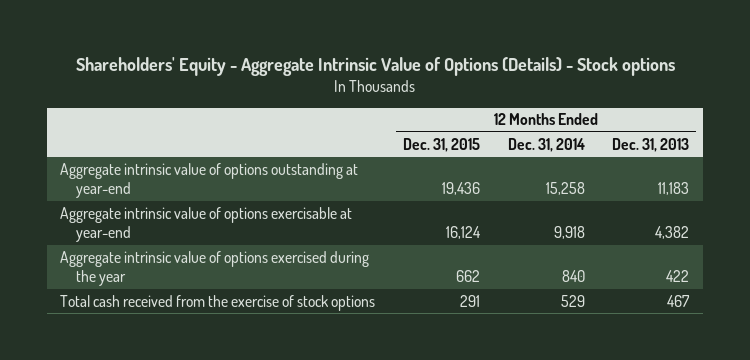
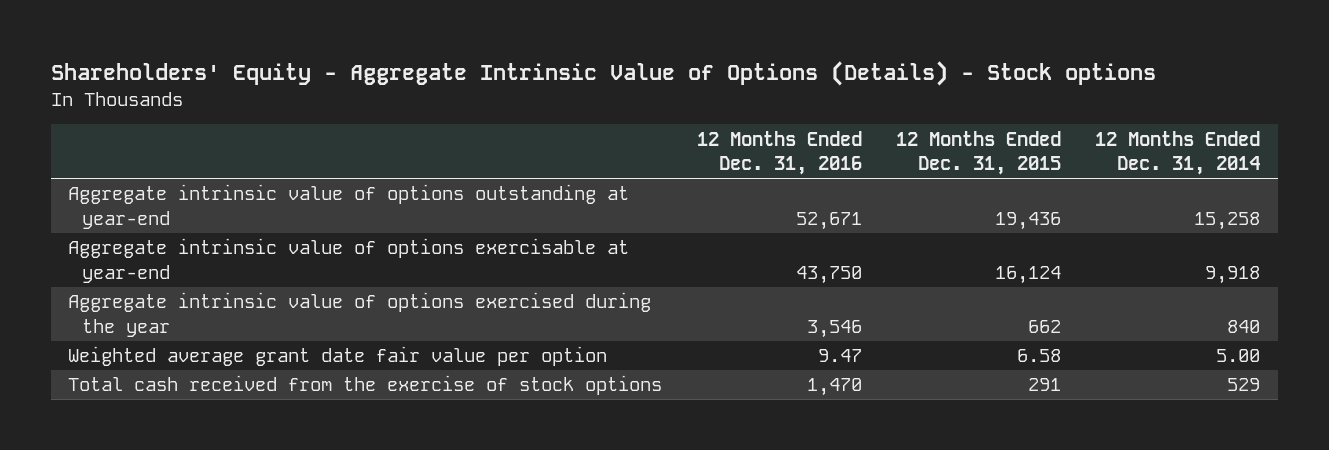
- | 12 Months Ended Dec. 31, 2015 | 12 Months Ended Dec. 31, 2014 | 12 Months Ended Dec. 31, 2013
+ | 12 Months Ended Dec. 31, 2016 | 12 Months Ended Dec. 31, 2015 | 12 Months Ended Dec. 31, 2014
+ Weighted average grant date fair value per option | 9.47 | 6.58 | 5.00

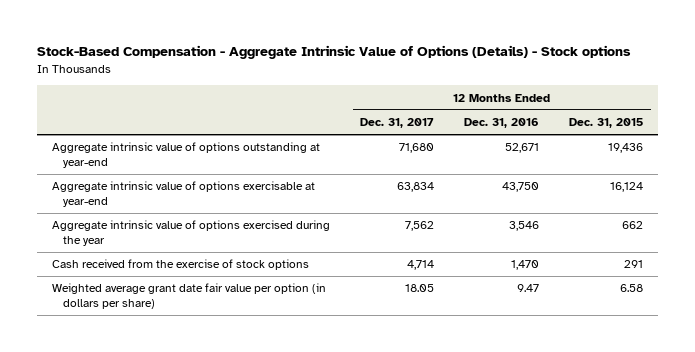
- Shareholders' Equity - Aggregate Intrinsic Value of Options (Details) - Stock options
+ Stock-Based Compensation - Aggregate Intrinsic Value of Options (Details) - Stock options
- | 12 Months Ended Dec. 31, 2016 | 12 Months Ended Dec. 31, 2015 | 12 Months Ended Dec. 31, 2014
+ | 12 Months Ended Dec. 31, 2017 | 12 Months Ended Dec. 31, 2016 | 12 Months Ended Dec. 31, 2015
- Weighted average grant date fair value per option | 9.47 | 6.58 | 5.00
- Total cash received from the exercise of stock options | 1,470 | 291 | 529
+ Cash received from the exercise of stock options | 4,714 | 1,470 | 291
+ Weighted average grant date fair value per option (in dollars per share) | 18.05 | 9.47 | 6.58

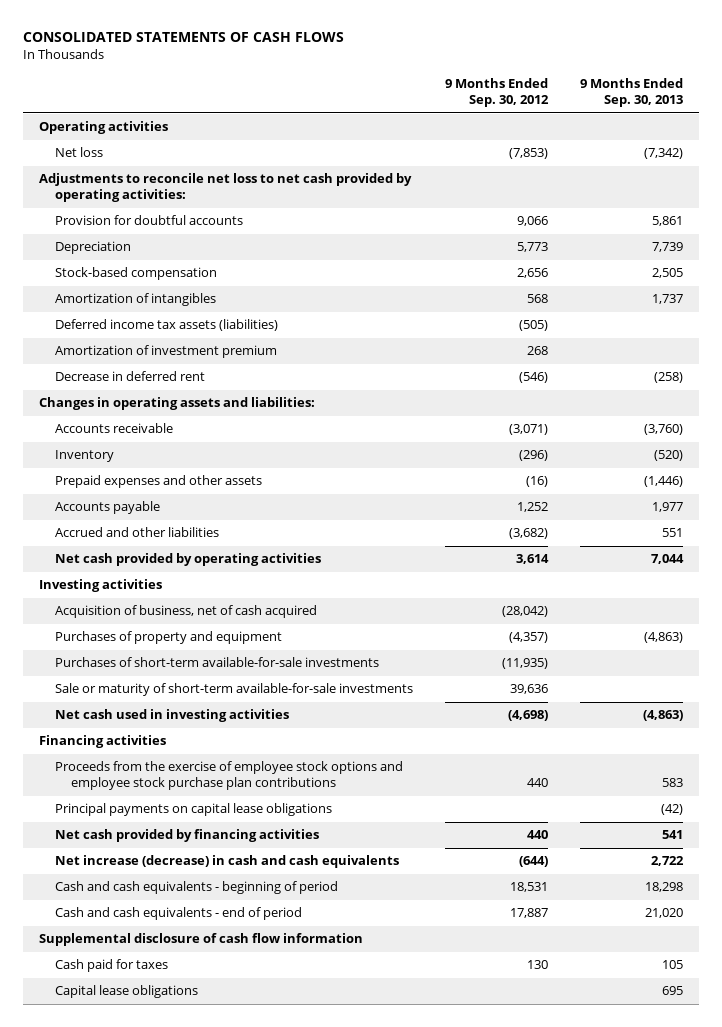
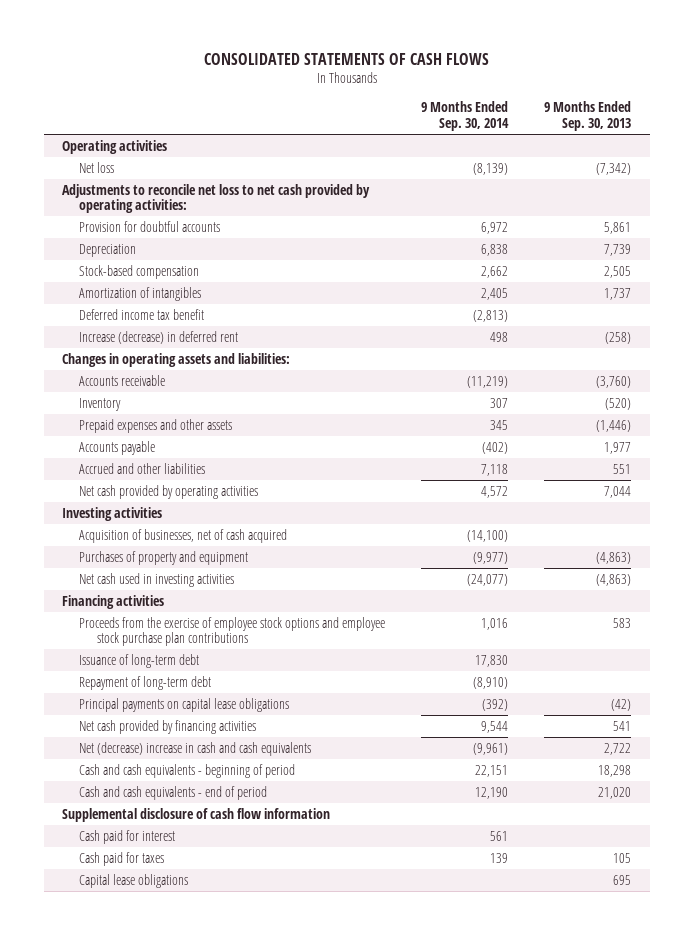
- | 9 Months Ended Sep. 30, 2012 | 9 Months Ended Sep. 30, 2013
+ | 9 Months Ended Sep. 30, 2014 | 9 Months Ended Sep. 30, 2013
- Deferred income tax assets (liabilities) | (505) |
- Amortization of investment premium | 268 |
- Decrease in deferred rent | (546) | (258)
+ Deferred income tax benefit | (2,813) |
+ Increase (decrease) in deferred rent | 498 | (258)
- Acquisition of business, net of cash acquired | (28,042) |
+ Acquisition of businesses, net of cash acquired | (14,100) |
- Purchases of short-term available-for-sale investments | (11,935) |
- Sale or maturity of short-term available-for-sale investments | 39,636 |
+ Issuance of long-term debt | 17,830 |
+ Repayment of long-term debt | (8,910) |
- Net increase (decrease) in cash and cash equivalents | (644) | 2,722
+ Net (decrease) increase in cash and cash equivalents | (9,961) | 2,722
+ Cash paid for interest | 561 |

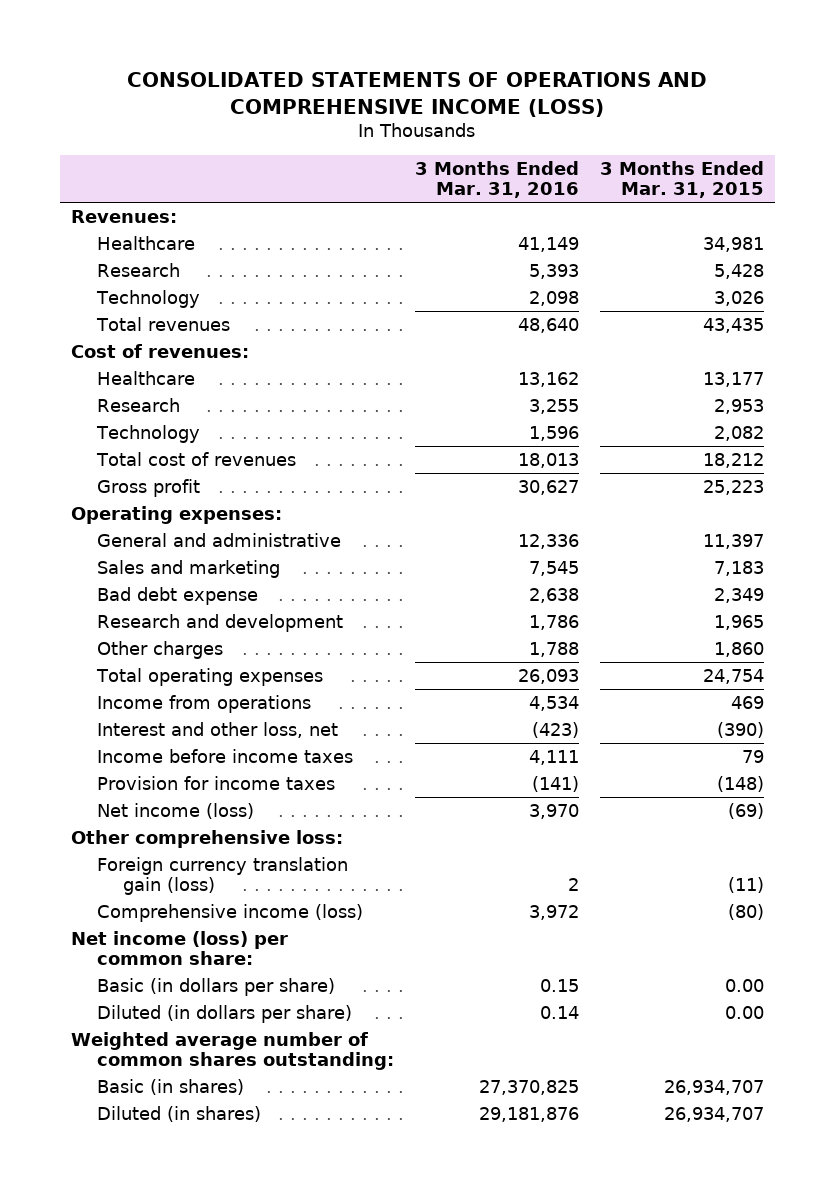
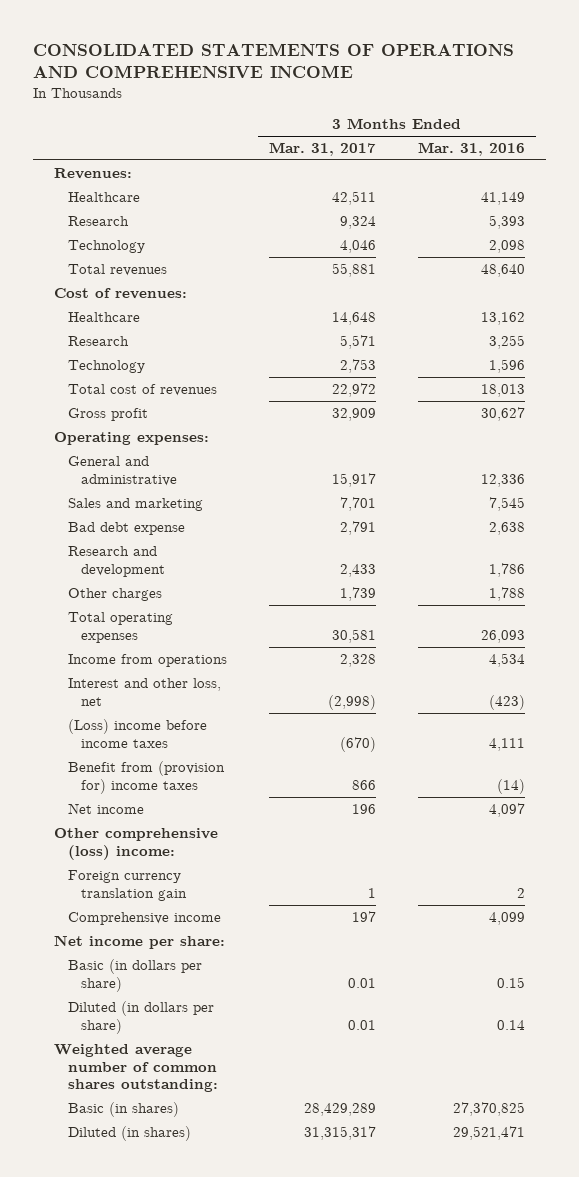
- CONSOLIDATED STATEMENTS OF OPERATIONS AND COMPREHENSIVE INCOME (LOSS)
+ CONSOLIDATED STATEMENTS OF OPERATIONS AND COMPREHENSIVE INCOME
- | 3 Months Ended Mar. 31, 2016 | 3 Months Ended Mar. 31, 2015
+ | 3 Months Ended Mar. 31, 2017 | 3 Months Ended Mar. 31, 2016
- Income before income taxes | 4,111 | 79
- Provision for income taxes | (141) | (148)
- Net income (loss) | 3,970 | (69)
- Other comprehensive loss:
- Foreign currency translation gain (loss) | 2 | (11)
- Comprehensive income (loss) | 3,972 | (80)
- Net income (loss) per common share:
+ (Loss) income before income taxes | (670) | 4,111
+ Benefit from (provision for) income taxes | 866 | (14)
+ Net income | 196 | 4,097
+ Other comprehensive (loss) income:
+ Foreign currency translation gain | 1 | 2
+ Comprehensive income | 197 | 4,099
+ Net income per share:
- Diluted (in shares) | 29,181,876 | 26,934,707
+ Diluted (in shares) | 31,315,317 | 29,521,471

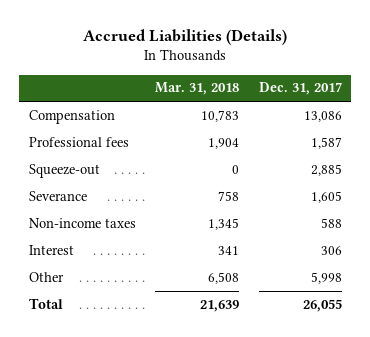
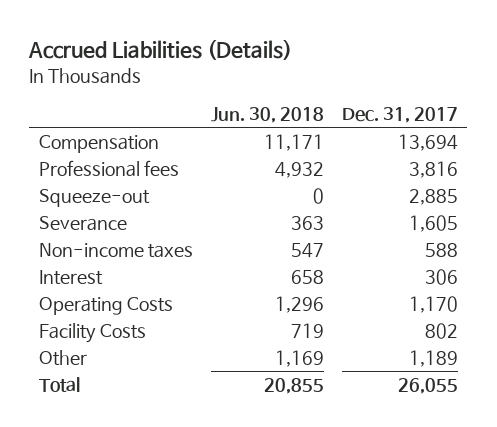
- | Mar. 31, 2018 | Dec. 31, 2017
+ | Jun. 30, 2018 | Dec. 31, 2017
- Compensation | 10,783 | 13,086
- Professional fees | 1,904 | 1,587
+ Compensation | 11,171 | 13,694
+ Professional fees | 4,932 | 3,816
- Other | 6,508 | 5,998
+ Operating Costs | 1,296 | 1,170
+ Facility Costs | 719 | 802
+ Other | 1,169 | 1,189

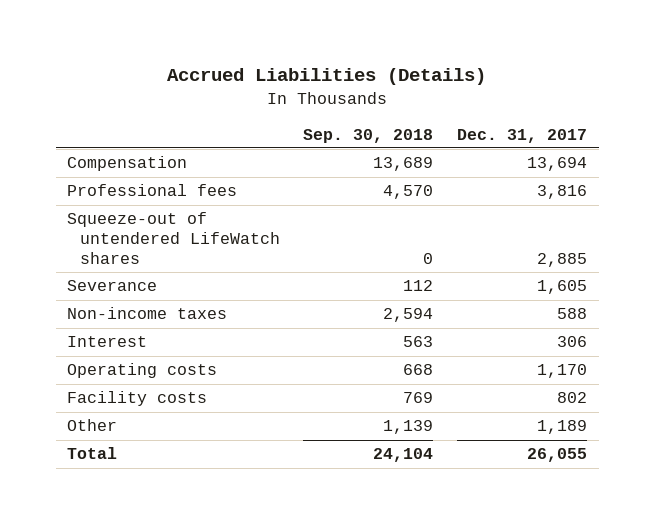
- | Jun. 30, 2018 | Dec. 31, 2017
+ | Sep. 30, 2018 | Dec. 31, 2017
- Squeeze-out | 0 | 2,885
+ Squeeze-out of untendered LifeWatch shares | 0 | 2,885
- Operating Costs | 1,296 | 1,170
- Facility Costs | 719 | 802
+ Operating costs | 668 | 1,170
+ Facility costs | 769 | 802

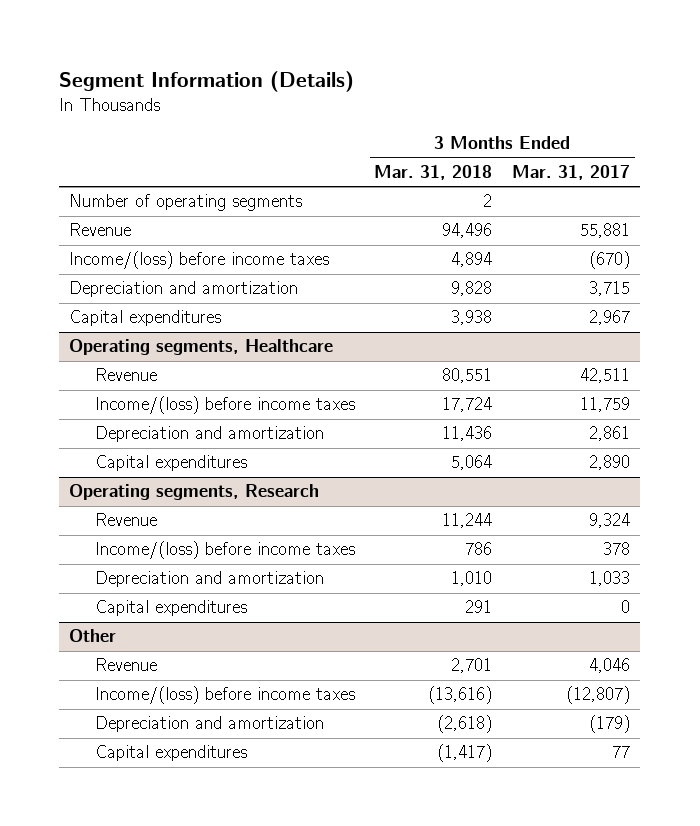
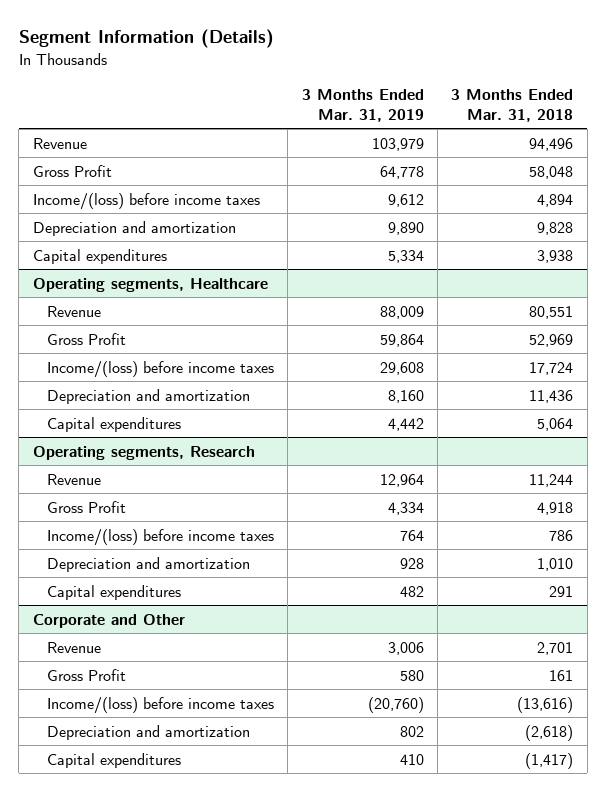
- | 3 Months Ended Mar. 31, 2018 | 3 Months Ended Mar. 31, 2017
+ | 3 Months Ended Mar. 31, 2019 | 3 Months Ended Mar. 31, 2018
- Number of operating segments | 2 |
+ Gross Profit | 64,778 | 58,048
@ Operating segments, Healthcare
+ Gross Profit | 59,864 | 52,969
@ Operating segments, Research
+ Gross Profit | 4,334 | 4,918
- Other
+ Corporate and Other
+ Gross Profit | 580 | 161

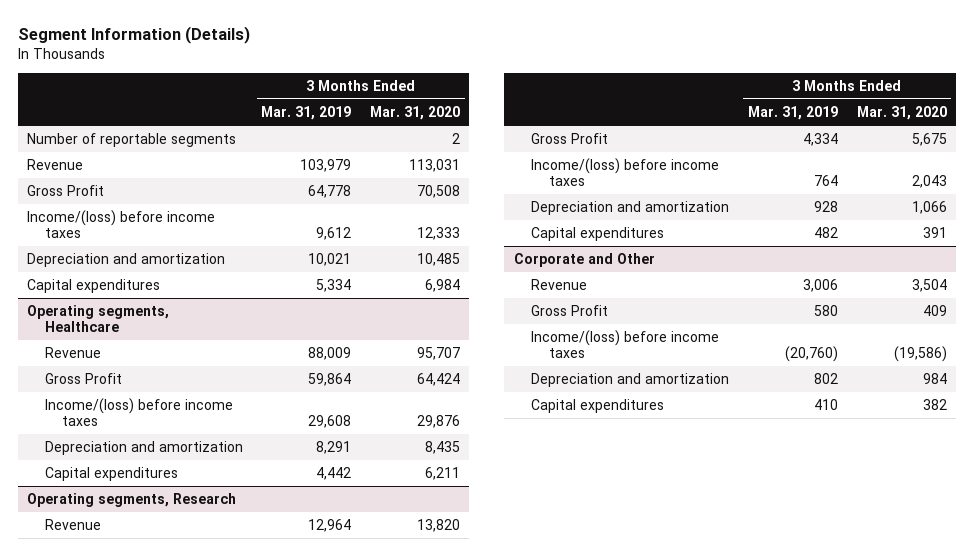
- | 3 Months Ended Mar. 31, 2019 | 3 Months Ended Mar. 31, 2018
+ | 3 Months Ended Mar. 31, 2019 | 3 Months Ended Mar. 31, 2020
+ Number of reportable segments | | 2
- Depreciation and amortization | 9,890 | 9,828
+ Depreciation and amortization | 10,021 | 10,485
@ Operating segments, Healthcare
- Depreciation and amortization | 8,160 | 11,436
+ Depreciation and amortization | 8,291 | 8,435

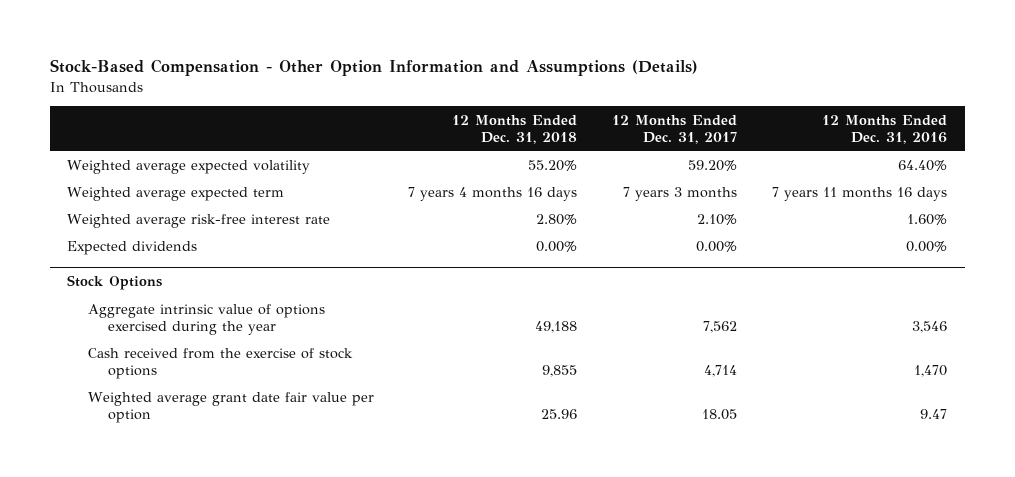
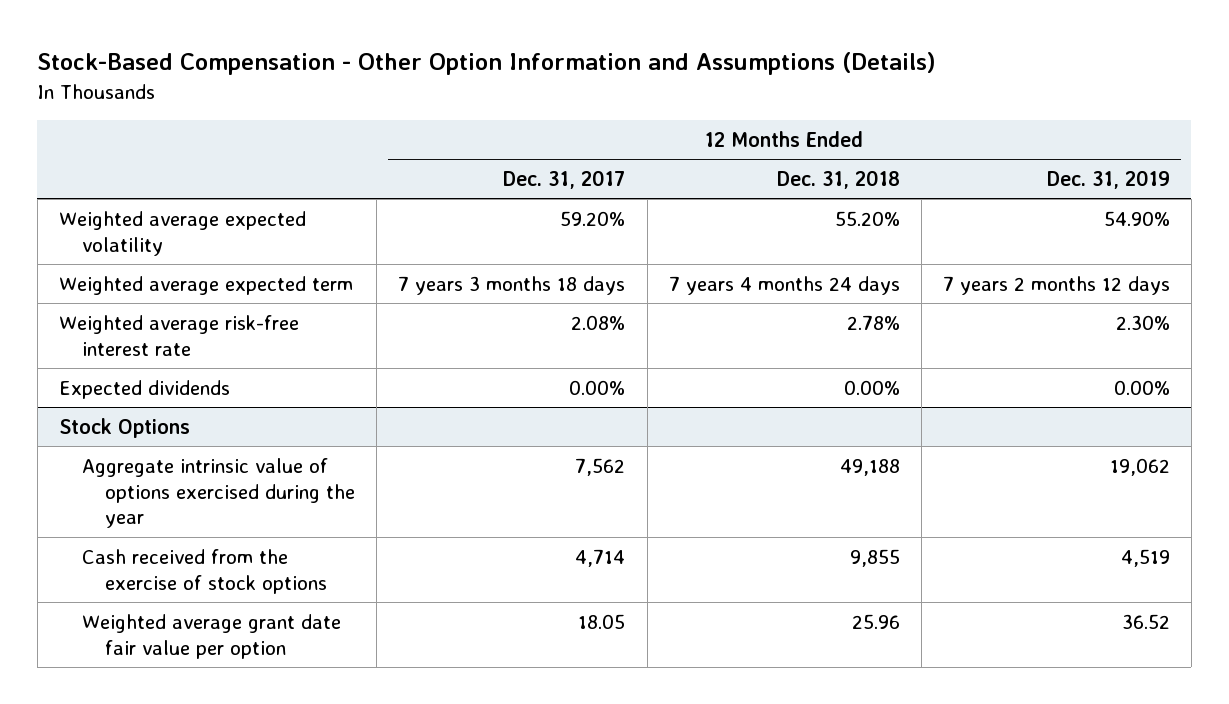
- | 12 Months Ended Dec. 31, 2018 | 12 Months Ended Dec. 31, 2017 | 12 Months Ended Dec. 31, 2016
+ | 12 Months Ended Dec. 31, 2017 | 12 Months Ended Dec. 31, 2018 | 12 Months Ended Dec. 31, 2019
- Weighted average expected term | 7 years 4 months 16 days | 7 years 3 months | 7 years 11 months 16 days
- Weighted average risk-free interest rate | 2.80% | 2.10% | 1.60%
+ Weighted average expected term | 7 years 3 months 18 days | 7 years 4 months 24 days | 7 years 2 months 12 days
+ Weighted average risk-free interest rate | 2.08% | 2.78% | 2.30%

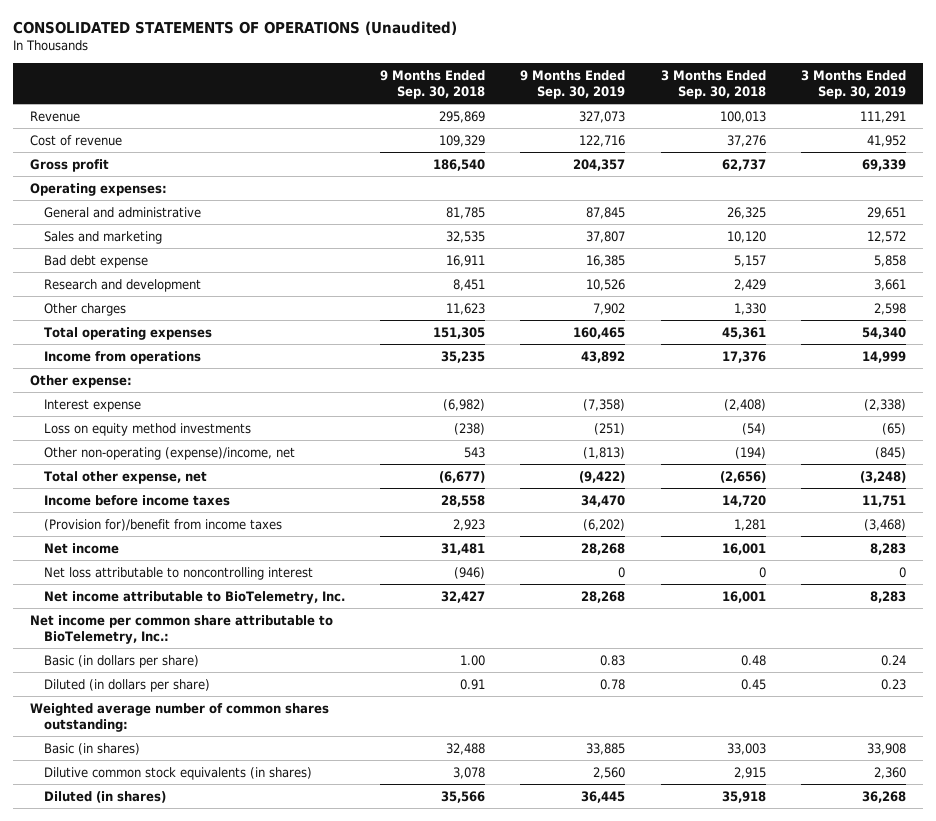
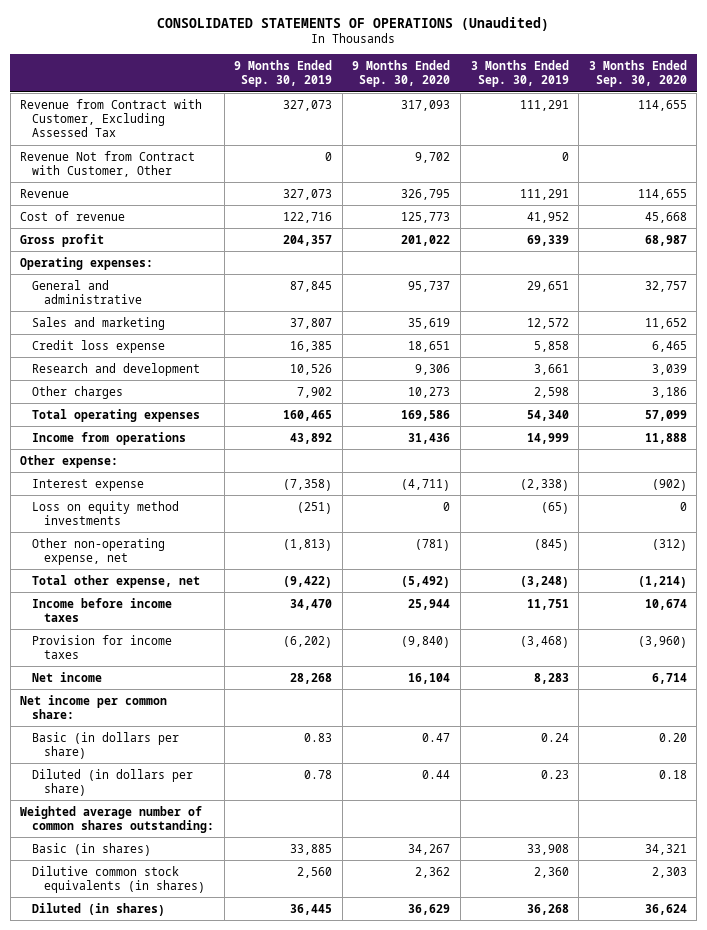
- | 9 Months Ended Sep. 30, 2018 | 9 Months Ended Sep. 30, 2019 | 3 Months Ended Sep. 30, 2018 | 3 Months Ended Sep. 30, 2019
+ | 9 Months Ended Sep. 30, 2019 | 9 Months Ended Sep. 30, 2020 | 3 Months Ended Sep. 30, 2019 | 3 Months Ended Sep. 30, 2020
+ Revenue from Contract with Customer, Excluding Assessed Tax | 327,073 | 317,093 | 111,291 | 114,655
+ Revenue Not from Contract with Customer, Other | 0 | 9,702 | 0 |
- Bad debt expense | 16,911 | 16,385 | 5,157 | 5,858
+ Credit loss expense | 16,385 | 18,651 | 5,858 | 6,465
- Other non-operating (expense)/income, net | 543 | (1,813) | (194) | (845)
+ Other non-operating expense, net | (1,813) | (781) | (845) | (312)
- (Provision for)/benefit from income taxes | 2,923 | (6,202) | 1,281 | (3,468)
+ Provision for income taxes | (6,202) | (9,840) | (3,468) | (3,960)
- Net loss attributable to noncontrolling interest | (946) | 0 | 0 | 0
- Net income attributable to BioTelemetry, Inc. | 32,427 | 28,268 | 16,001 | 8,283
- Net income per common share attributable to BioTelemetry, Inc.:
+ Net income per common share:

